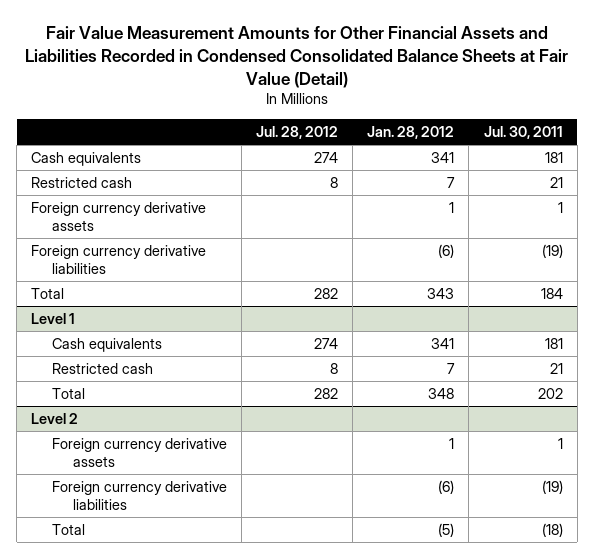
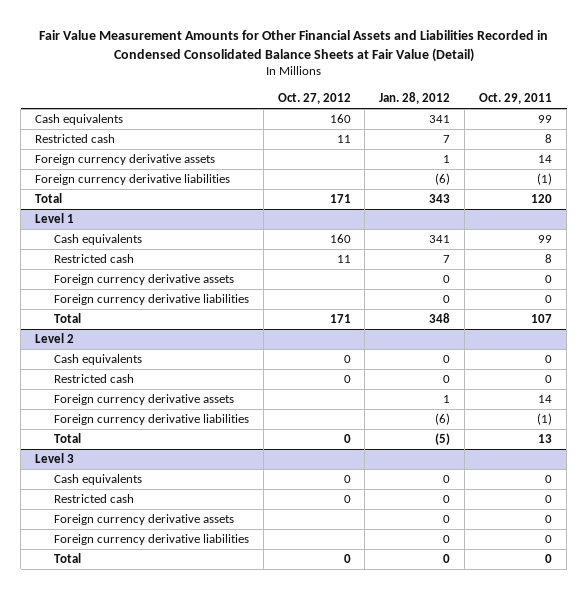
- | Jul. 28, 2012 | Jan. 28, 2012 | Jul. 30, 2011
+ | Oct. 27, 2012 | Jan. 28, 2012 | Oct. 29, 2011
@ Level 1
+ Foreign currency derivative assets | | 0 | 0
+ Foreign currency derivative liabilities | | 0 | 0
@ Level 2
+ Cash equivalents | 0 | 0 | 0
+ Restricted cash | 0 | 0 | 0
+ Level 3
+ Cash equivalents | 0 | 0 | 0
+ Restricted cash | 0 | 0 | 0
+ Foreign currency derivative assets | | 0 | 0
+ Foreign currency derivative liabilities | | 0 | 0
+ Total | 0 | 0 | 0

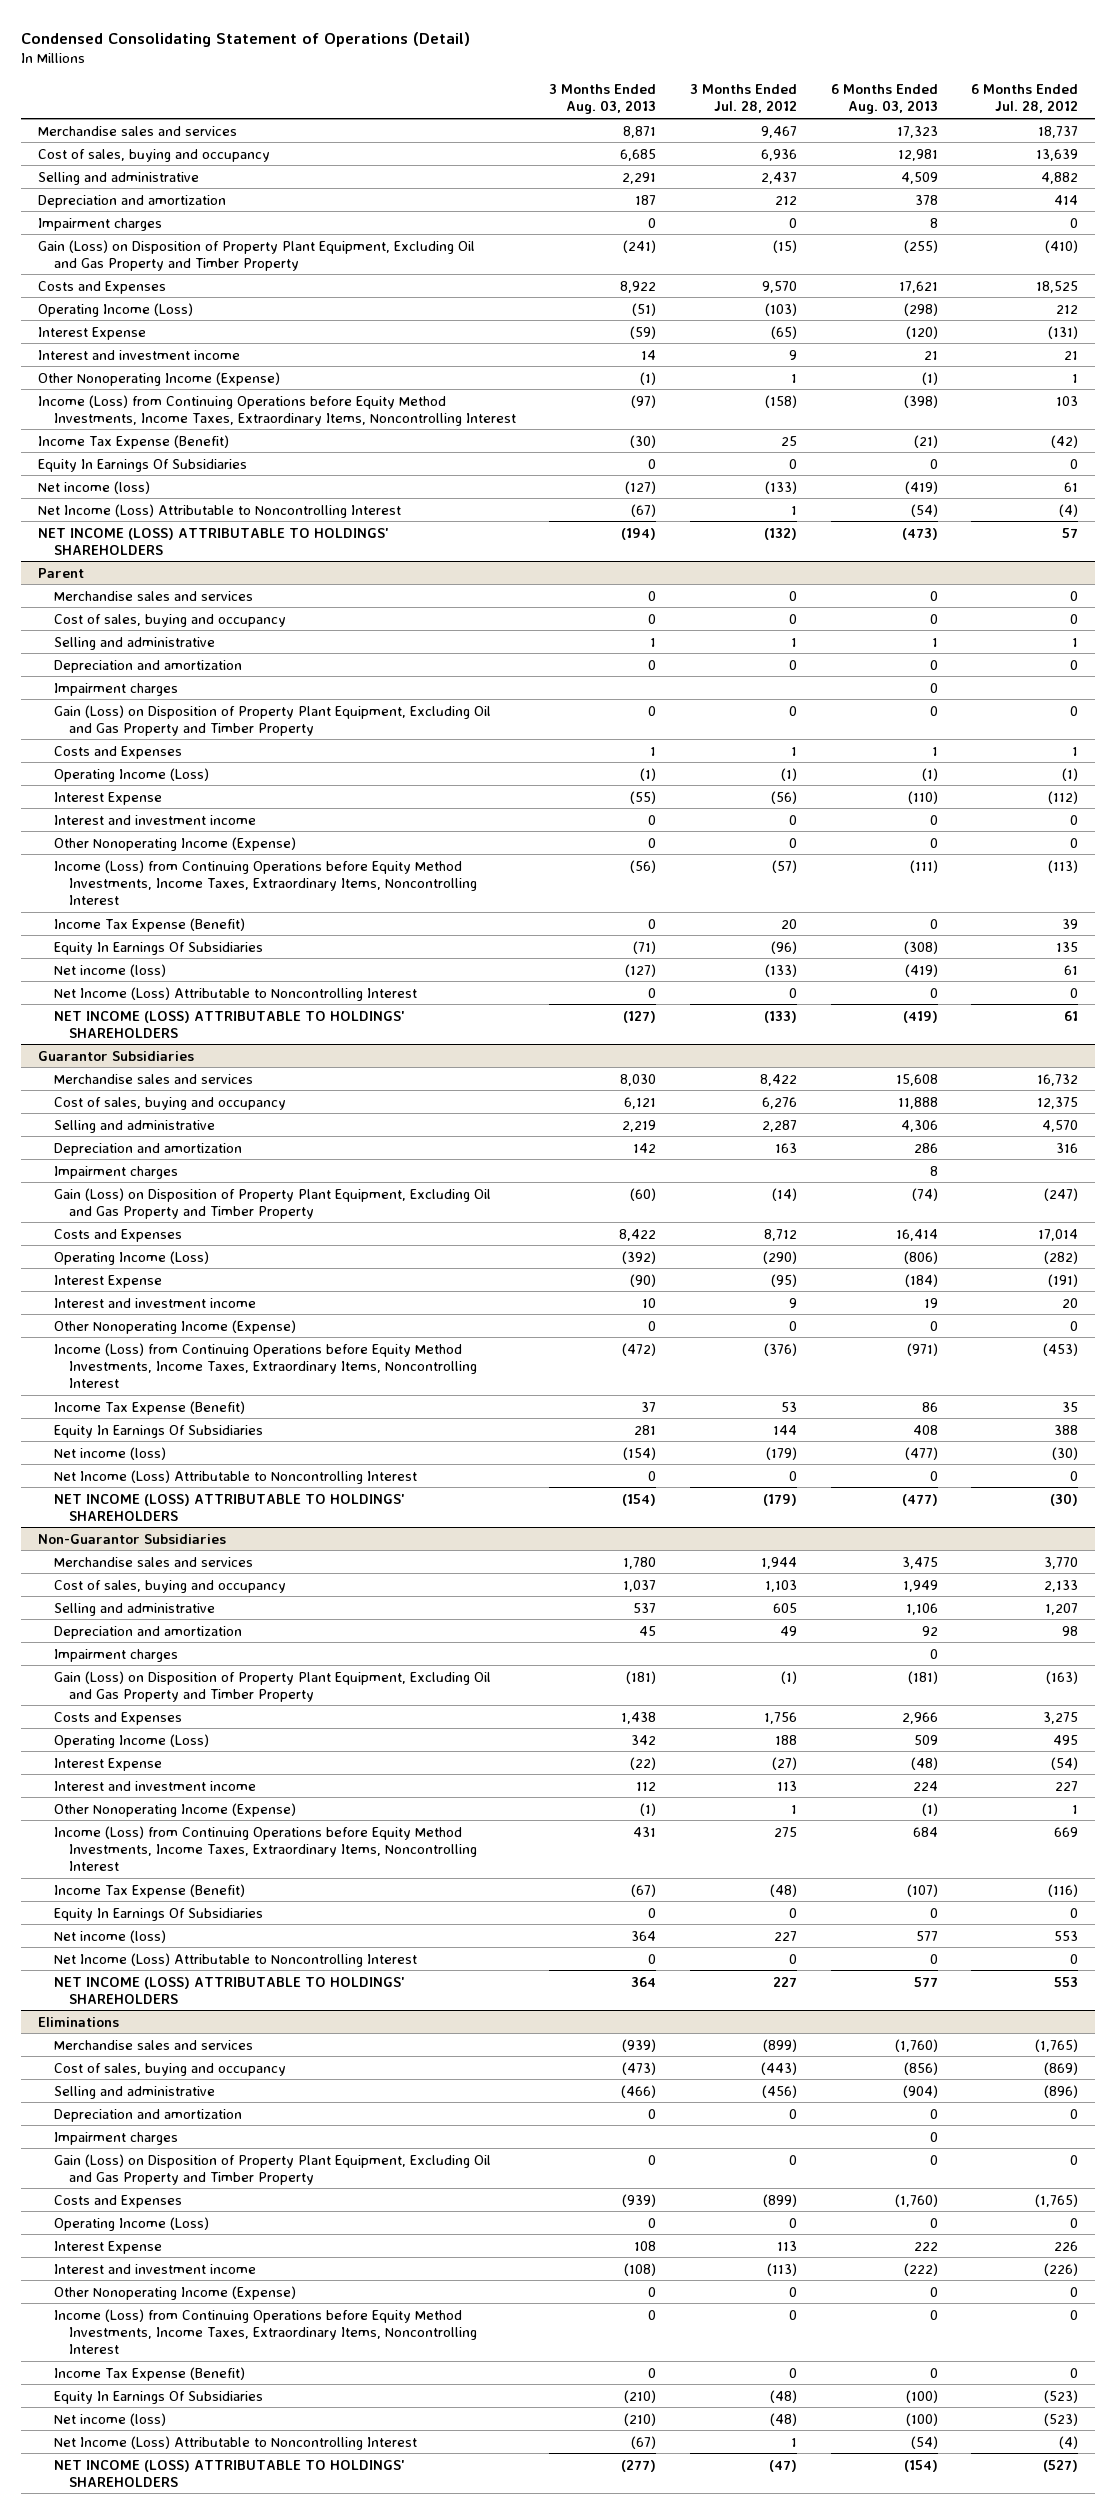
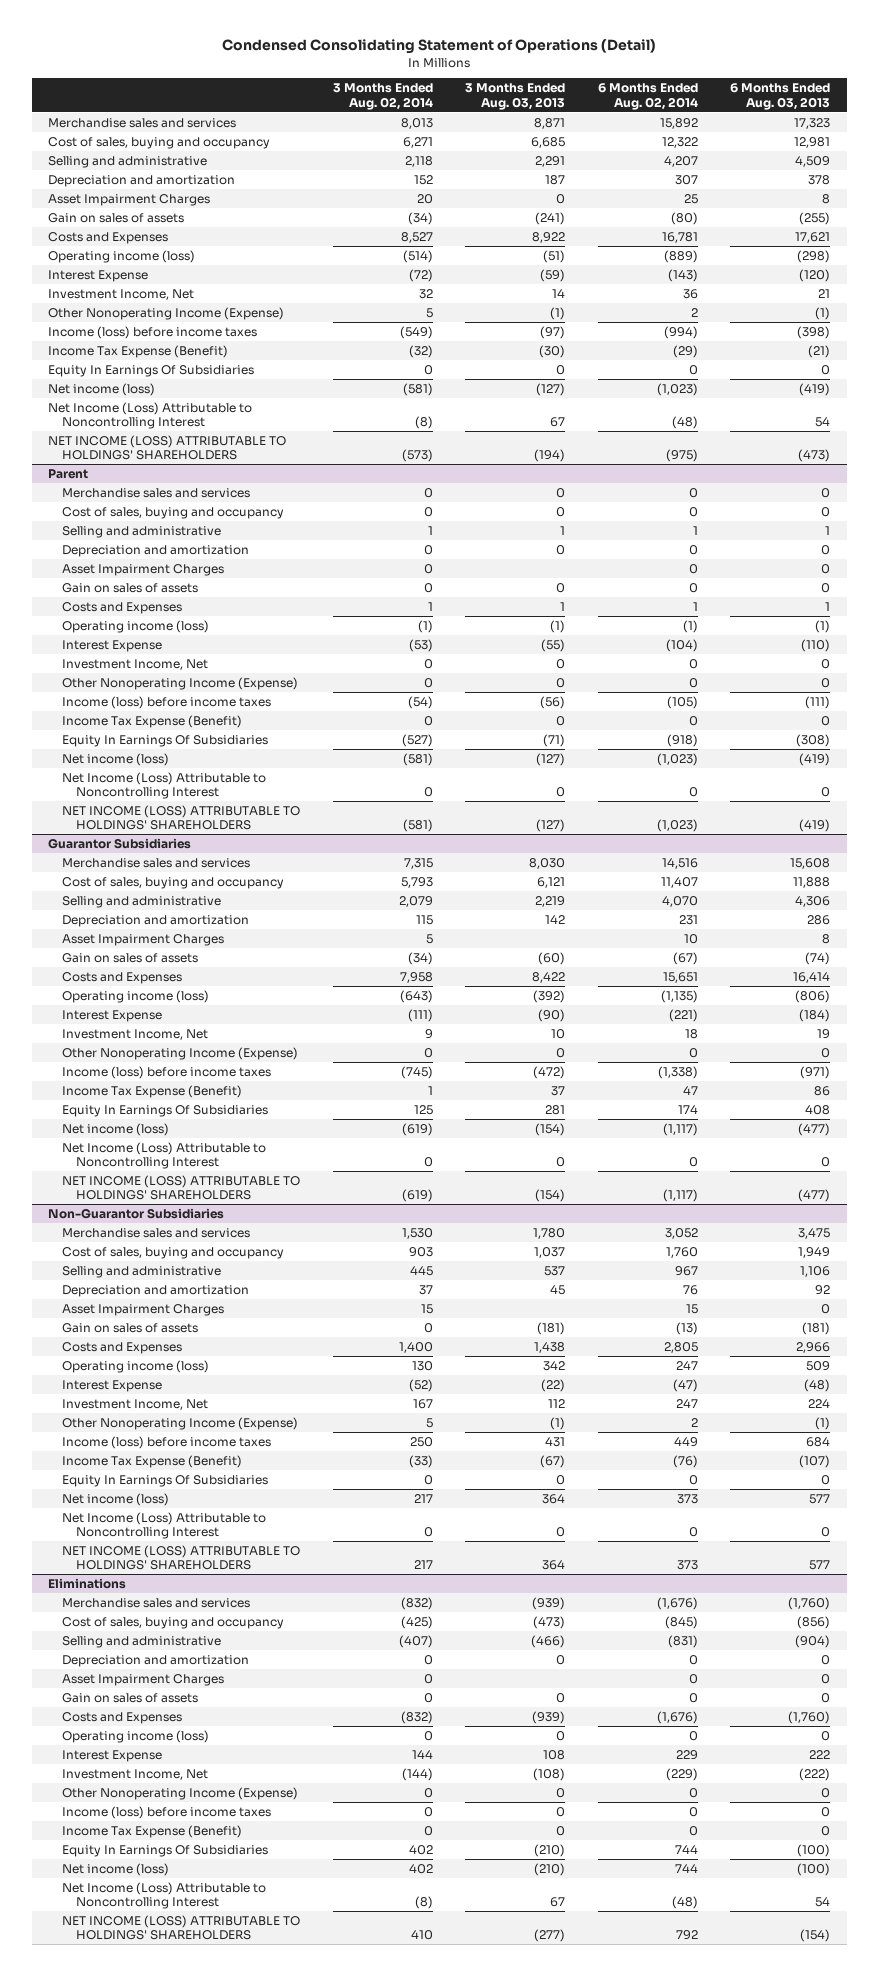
- | 3 Months Ended Aug. 03, 2013 | 3 Months Ended Jul. 28, 2012 | 6 Months Ended Aug. 03, 2013 | 6 Months Ended Jul. 28, 2012
+ | 3 Months Ended Aug. 02, 2014 | 3 Months Ended Aug. 03, 2013 | 6 Months Ended Aug. 02, 2014 | 6 Months Ended Aug. 03, 2013
- Impairment charges | 0 | 0 | 8 | 0
- Gain (Loss) on Disposition of Property Plant Equipment, Excluding Oil and Gas Property and Timber Property | (241) | (15) | (255) | (410)
+ Asset Impairment Charges | 20 | 0 | 25 | 8
+ Gain on sales of assets | (34) | (241) | (80) | (255)
- Operating Income (Loss) | (51) | (103) | (298) | 212
+ Operating income (loss) | (514) | (51) | (889) | (298)
- Interest and investment income | 14 | 9 | 21 | 21
+ Investment Income, Net | 32 | 14 | 36 | 21
- Income (Loss) from Continuing Operations before Equity Method Investments, Income Taxes, Extraordinary Items, Noncontrolling Interest | (97) | (158) | (398) | 103
+ Income (loss) before income taxes | (549) | (97) | (994) | (398)
- Net Income (Loss) Attributable to Noncontrolling Interest | (67) | 1 | (54) | (4)
+ Net Income (Loss) Attributable to Noncontrolling Interest | (8) | 67 | (48) | 54
@ Parent
- Impairment charges | | | 0 |
- Gain (Loss) on Disposition of Property Plant Equipment, Excluding Oil and Gas Property and Timber Property | 0 | 0 | 0 | 0
+ Asset Impairment Charges | 0 | | 0 | 0
+ Gain on sales of assets | 0 | 0 | 0 | 0
- Operating Income (Loss) | (1) | (1) | (1) | (1)
+ Operating income (loss) | (1) | (1) | (1) | (1)
- Interest and investment income | 0 | 0 | 0 | 0
+ Investment Income, Net | 0 | 0 | 0 | 0
- Income (Loss) from Continuing Operations before Equity Method Investments, Income Taxes, Extraordinary Items, Noncontrolling Interest | (56) | (57) | (111) | (113)
+ Income (loss) before income taxes | (54) | (56) | (105) | (111)
@ Guarantor Subsidiaries
- Impairment charges | | | 8 |
- Gain (Loss) on Disposition of Property Plant Equipment, Excluding Oil and Gas Property and Timber Property | (60) | (14) | (74) | (247)
+ Asset Impairment Charges | 5 | | 10 | 8
+ Gain on sales of assets | (34) | (60) | (67) | (74)
- Operating Income (Loss) | (392) | (290) | (806) | (282)
+ Operating income (loss) | (643) | (392) | (1,135) | (806)
- Interest and investment income | 10 | 9 | 19 | 20
+ Investment Income, Net | 9 | 10 | 18 | 19
- Income (Loss) from Continuing Operations before Equity Method Investments, Income Taxes, Extraordinary Items, Noncontrolling Interest | (472) | (376) | (971) | (453)
+ Income (loss) before income taxes | (745) | (472) | (1,338) | (971)
@ Non-Guarantor Subsidiaries
- Impairment charges | | | 0 |
- Gain (Loss) on Disposition of Property Plant Equipment, Excluding Oil and Gas Property and Timber Property | (181) | (1) | (181) | (163)
+ Asset Impairment Charges | 15 | | 15 | 0
+ Gain on sales of assets | 0 | (181) | (13) | (181)
- Operating Income (Loss) | 342 | 188 | 509 | 495
+ Operating income (loss) | 130 | 342 | 247 | 509
- Interest and investment income | 112 | 113 | 224 | 227
+ Investment Income, Net | 167 | 112 | 247 | 224
- Income (Loss) from Continuing Operations before Equity Method Investments, Income Taxes, Extraordinary Items, Noncontrolling Interest | 431 | 275 | 684 | 669
+ Income (loss) before income taxes | 250 | 431 | 449 | 684
@ Eliminations
- Impairment charges | | | 0 |
- Gain (Loss) on Disposition of Property Plant Equipment, Excluding Oil and Gas Property and Timber Property | 0 | 0 | 0 | 0
+ Asset Impairment Charges | 0 | | 0 | 0
+ Gain on sales of assets | 0 | 0 | 0 | 0
- Operating Income (Loss) | 0 | 0 | 0 | 0
+ Operating income (loss) | 0 | 0 | 0 | 0
- Interest and investment income | (108) | (113) | (222) | (226)
+ Investment Income, Net | (144) | (108) | (229) | (222)
- Income (Loss) from Continuing Operations before Equity Method Investments, Income Taxes, Extraordinary Items, Noncontrolling Interest | 0 | 0 | 0 | 0
+ Income (loss) before income taxes | 0 | 0 | 0 | 0
- Net Income (Loss) Attributable to Noncontrolling Interest | (67) | 1 | (54) | (4)
+ Net Income (Loss) Attributable to Noncontrolling Interest | (8) | 67 | (48) | 54

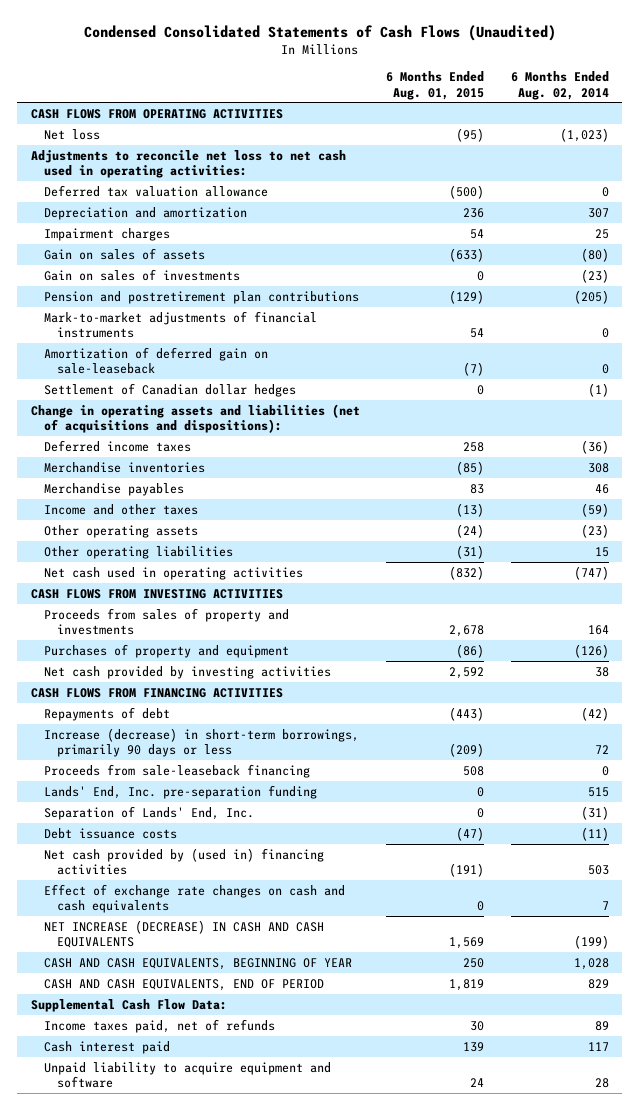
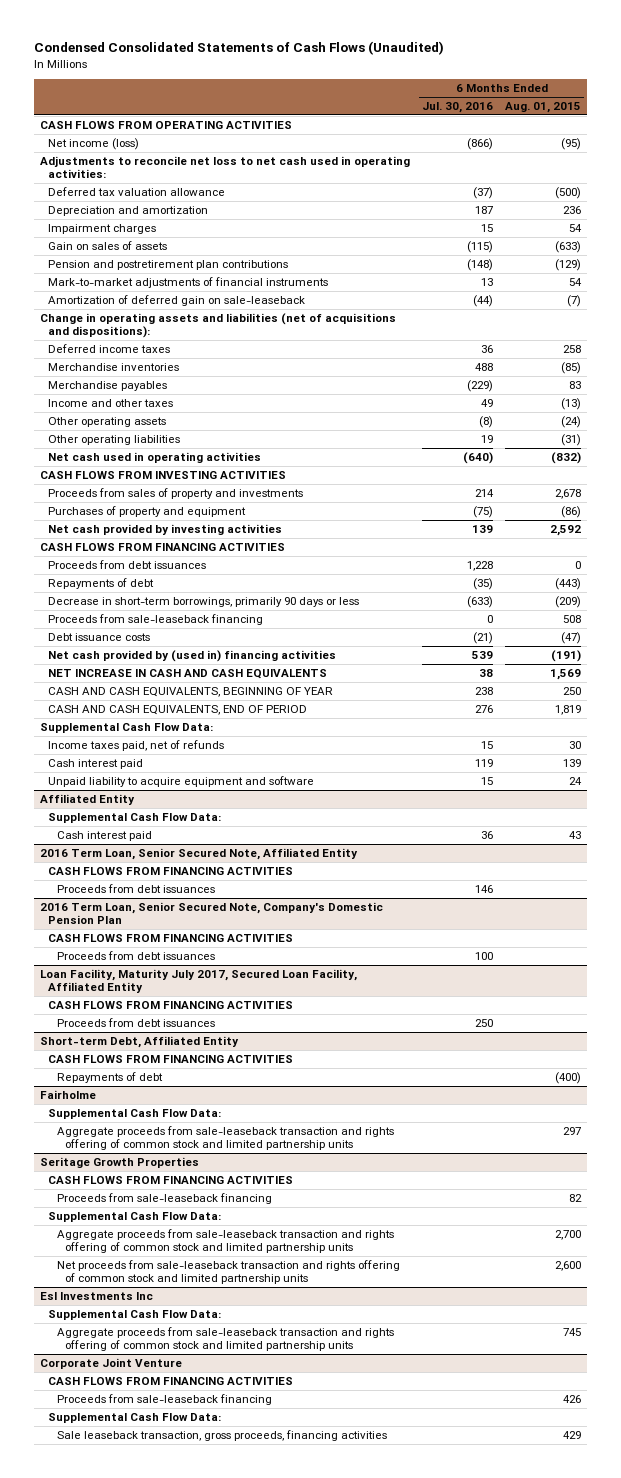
- | 6 Months Ended Aug. 01, 2015 | 6 Months Ended Aug. 02, 2014
+ | 6 Months Ended Jul. 30, 2016 | 6 Months Ended Aug. 01, 2015
- Net loss | (95) | (1,023)
+ Net income (loss) | (866) | (95)
- Gain on sales of investments | 0 | (23)
- Settlement of Canadian dollar hedges | 0 | (1)
+ Proceeds from debt issuances | 1,228 | 0
- Increase (decrease) in short-term borrowings, primarily 90 days or less | (209) | 72
+ Decrease in short-term borrowings, primarily 90 days or less | (633) | (209)
- Lands' End, Inc. pre-separation funding | 0 | 515
- Separation of Lands' End, Inc. | 0 | (31)
- Effect of exchange rate changes on cash and cash equivalents | 0 | 7
- NET INCREASE (DECREASE) IN CASH AND CASH EQUIVALENTS | 1,569 | (199)
+ NET INCREASE IN CASH AND CASH EQUIVALENTS | 38 | 1,569
+ Affiliated Entity
+ Supplemental Cash Flow Data:
+ Cash interest paid | 36 | 43
+ 2016 Term Loan, Senior Secured Note, Affiliated Entity
+ CASH FLOWS FROM FINANCING ACTIVITIES
+ Proceeds from debt issuances | 146 |
+ 2016 Term Loan, Senior Secured Note, Company's Domestic Pension Plan
+ CASH FLOWS FROM FINANCING ACTIVITIES
+ Proceeds from debt issuances | 100 |
+ Loan Facility, Maturity July 2017, Secured Loan Facility, Affiliated Entity
+ CASH FLOWS FROM FINANCING ACTIVITIES
+ Proceeds from debt issuances | 250 |
+ Short-term Debt, Affiliated Entity
+ CASH FLOWS FROM FINANCING ACTIVITIES
+ Repayments of debt | | (400)
+ Fairholme
+ Supplemental Cash Flow Data:
+ Aggregate proceeds from sale-leaseback transaction and rights offering of common stock and limited partnership units | | 297
+ Seritage Growth Properties
+ CASH FLOWS FROM FINANCING ACTIVITIES
+ Proceeds from sale-leaseback financing | | 82
+ Supplemental Cash Flow Data:
+ Aggregate proceeds from sale-leaseback transaction and rights offering of common stock and limited partnership units | | 2,700
+ Net proceeds from sale-leaseback transaction and rights offering of common stock and limited partnership units | | 2,600
+ Esl Investments Inc
+ Supplemental Cash Flow Data:
+ Aggregate proceeds from sale-leaseback transaction and rights offering of common stock and limited partnership units | | 745
+ Corporate Joint Venture
+ CASH FLOWS FROM FINANCING ACTIVITIES
+ Proceeds from sale-leaseback financing | | 426
+ Supplemental Cash Flow Data:
+ Sale leaseback transaction, gross proceeds, financing activities | | 429

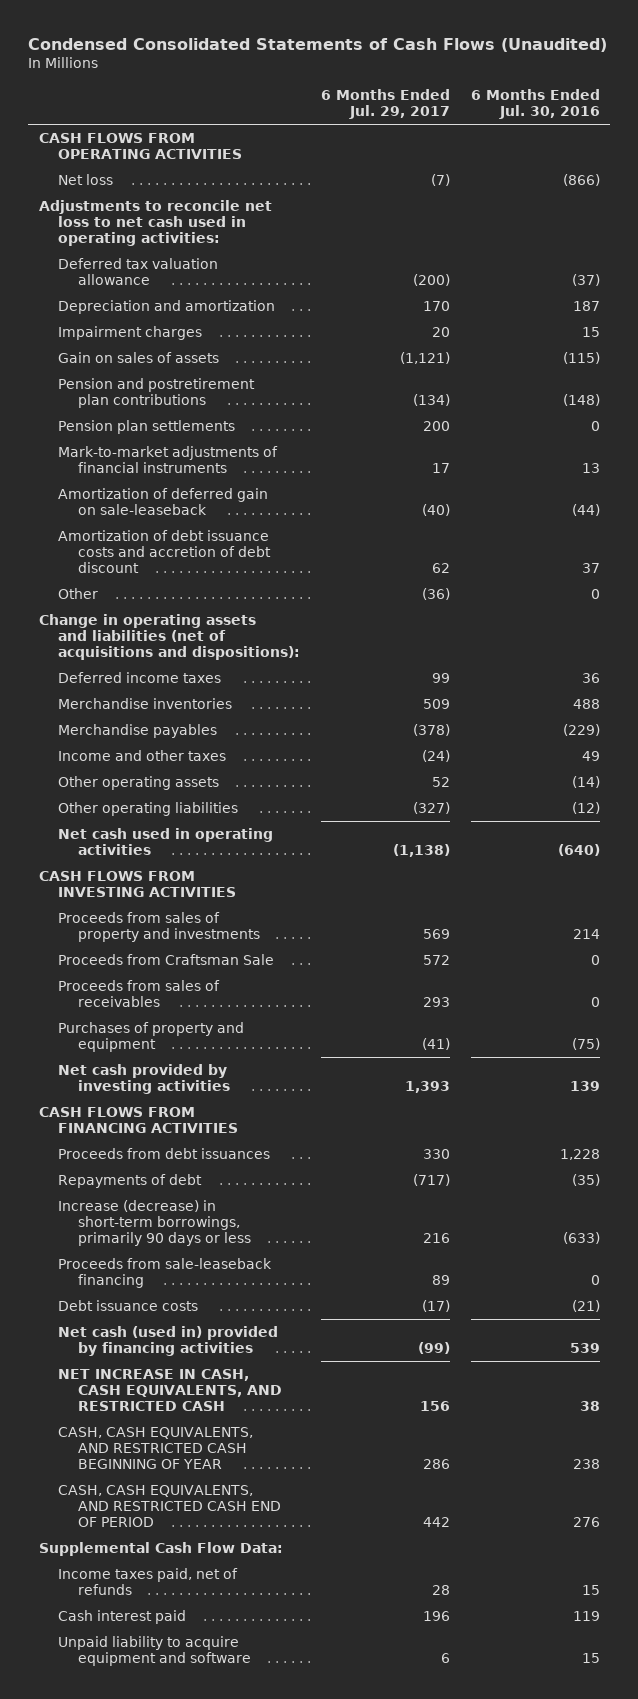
- | 6 Months Ended Jul. 30, 2016 | 6 Months Ended Aug. 01, 2015
+ | 6 Months Ended Jul. 29, 2017 | 6 Months Ended Jul. 30, 2016
- Net income (loss) | (866) | (95)
+ Net loss | (7) | (866)
+ Pension plan settlements | 200 | 0
+ Amortization of debt issuance costs and accretion of debt discount | 62 | 37
+ Other | (36) | 0
- Other operating assets | (8) | (24)
- Other operating liabilities | 19 | (31)
+ Other operating assets | 52 | (14)
+ Other operating liabilities | (327) | (12)
+ Proceeds from Craftsman Sale | 572 | 0
+ Proceeds from sales of receivables | 293 | 0
- Decrease in short-term borrowings, primarily 90 days or less | (633) | (209)
+ Increase (decrease) in short-term borrowings, primarily 90 days or less | 216 | (633)
- Net cash provided by (used in) financing activities | 539 | (191)
- NET INCREASE IN CASH AND CASH EQUIVALENTS | 38 | 1,569
- CASH AND CASH EQUIVALENTS, BEGINNING OF YEAR | 238 | 250
- CASH AND CASH EQUIVALENTS, END OF PERIOD | 276 | 1,819
+ Net cash (used in) provided by financing activities | (99) | 539
+ NET INCREASE IN CASH, CASH EQUIVALENTS, AND RESTRICTED CASH | 156 | 38
+ CASH, CASH EQUIVALENTS, AND RESTRICTED CASH BEGINNING OF YEAR | 286 | 238
+ CASH, CASH EQUIVALENTS, AND RESTRICTED CASH END OF PERIOD | 442 | 276
- Affiliated Entity
- Supplemental Cash Flow Data:
- Cash interest paid | 36 | 43
- 2016 Term Loan, Senior Secured Note, Affiliated Entity
- CASH FLOWS FROM FINANCING ACTIVITIES
- Proceeds from debt issuances | 146 |
- 2016 Term Loan, Senior Secured Note, Company's Domestic Pension Plan
- CASH FLOWS FROM FINANCING ACTIVITIES
- Proceeds from debt issuances | 100 |
- Loan Facility, Maturity July 2017, Secured Loan Facility, Affiliated Entity
- CASH FLOWS FROM FINANCING ACTIVITIES
- Proceeds from debt issuances | 250 |
- Short-term Debt, Affiliated Entity
- CASH FLOWS FROM FINANCING ACTIVITIES
- Repayments of debt | | (400)
- Fairholme
- Supplemental Cash Flow Data:
- Aggregate proceeds from sale-leaseback transaction and rights offering of common stock and limited partnership units | | 297
- Seritage Growth Properties
- CASH FLOWS FROM FINANCING ACTIVITIES
- Proceeds from sale-leaseback financing | | 82
- Supplemental Cash Flow Data:
- Aggregate proceeds from sale-leaseback transaction and rights offering of common stock and limited partnership units | | 2,700
- Net proceeds from sale-leaseback transaction and rights offering of common stock and limited partnership units | | 2,600
- Esl Investments Inc
- Supplemental Cash Flow Data:
- Aggregate proceeds from sale-leaseback transaction and rights offering of common stock and limited partnership units | | 745
- Corporate Joint Venture
- CASH FLOWS FROM FINANCING ACTIVITIES
- Proceeds from sale-leaseback financing | | 426
- Supplemental Cash Flow Data:
- Sale leaseback transaction, gross proceeds, financing activities | | 429

